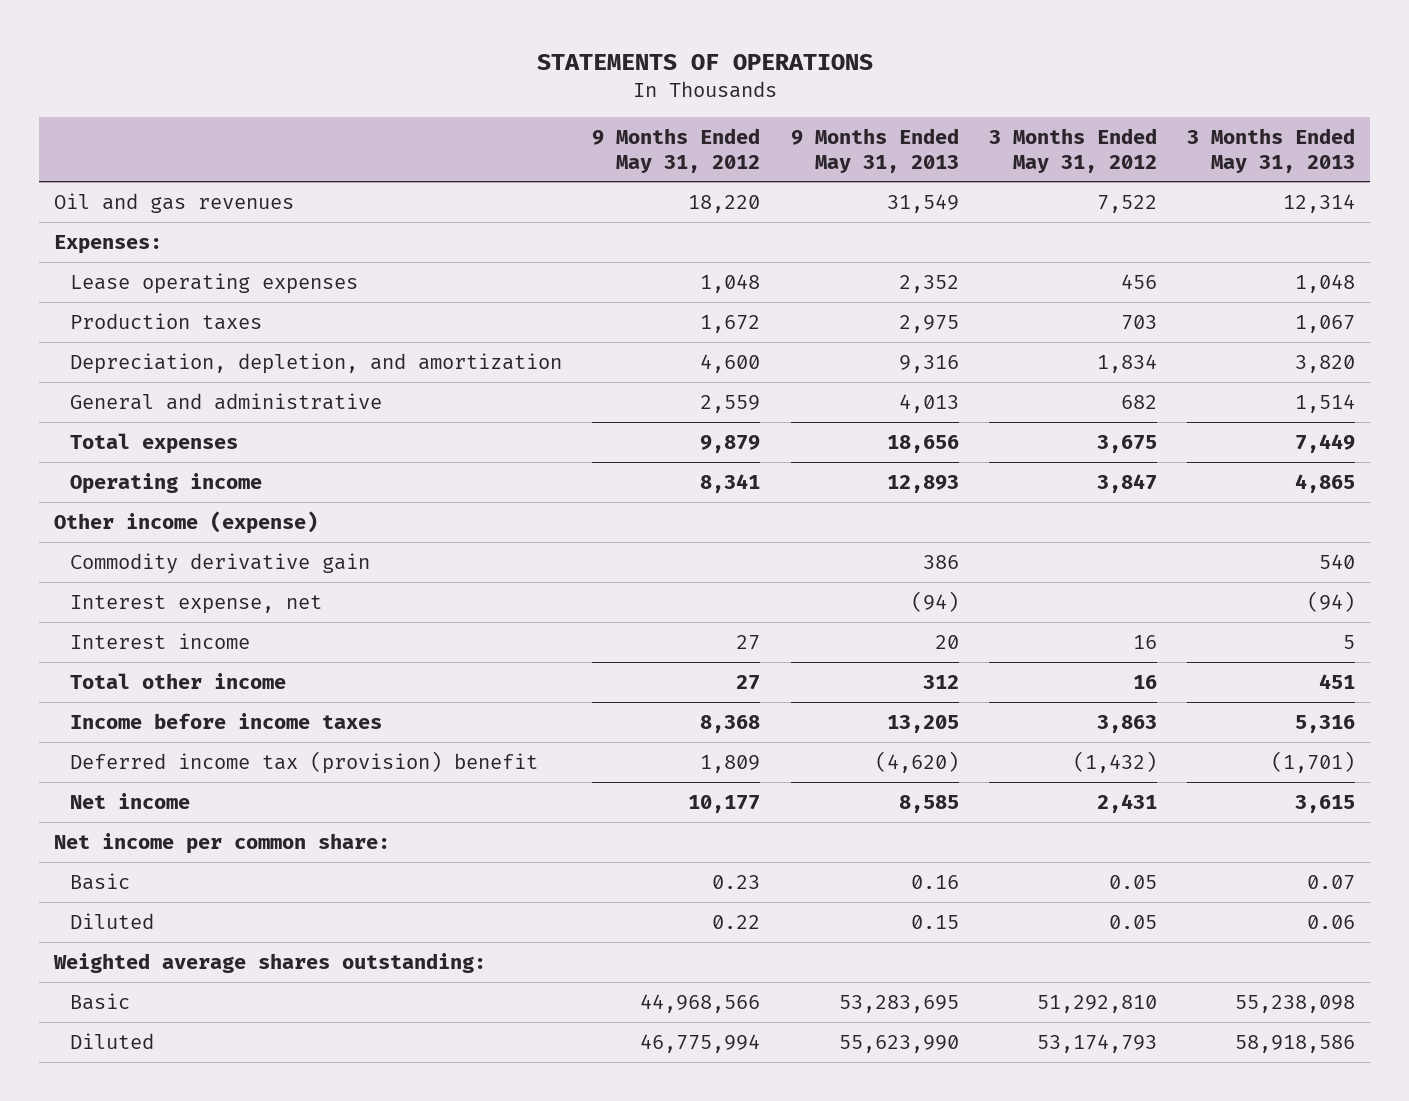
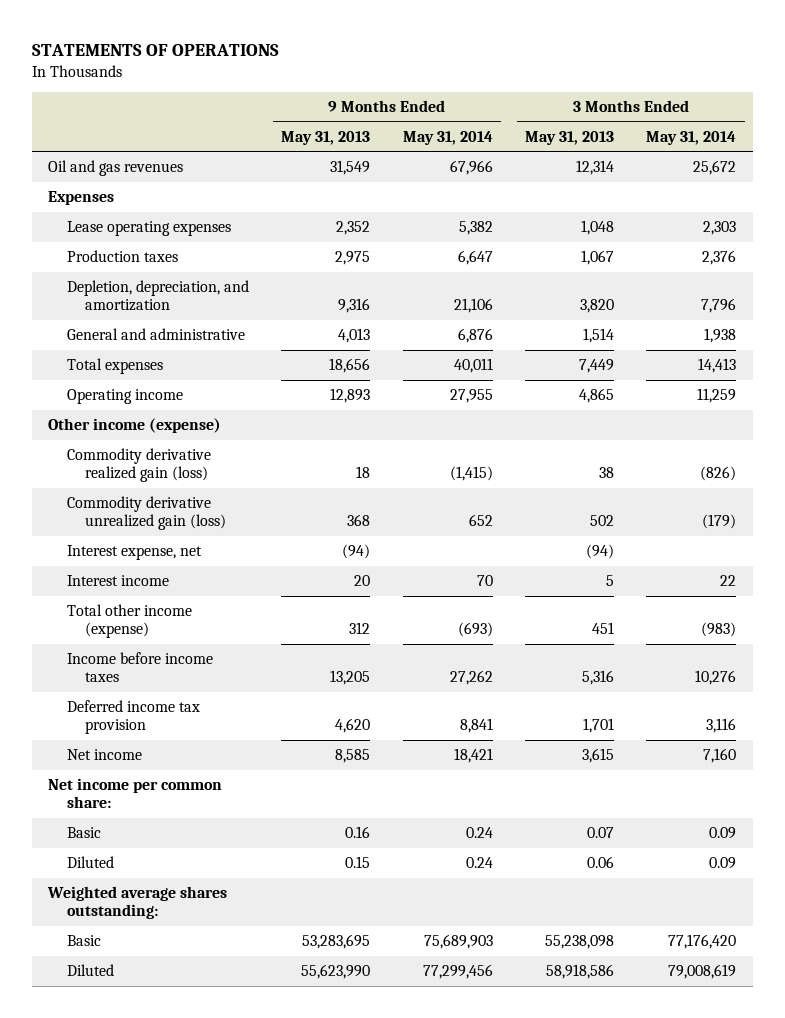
- | 9 Months Ended May 31, 2012 | 9 Months Ended May 31, 2013 | 3 Months Ended May 31, 2012 | 3 Months Ended May 31, 2013
+ | 9 Months Ended May 31, 2013 | 9 Months Ended May 31, 2014 | 3 Months Ended May 31, 2013 | 3 Months Ended May 31, 2014
- Expenses:
+ Expenses
- Depreciation, depletion, and amortization | 4,600 | 9,316 | 1,834 | 3,820
+ Depletion, depreciation, and amortization | 9,316 | 21,106 | 3,820 | 7,796
- Commodity derivative gain | | 386 | | 540
+ Commodity derivative realized gain (loss) | 18 | (1,415) | 38 | (826)
+ Commodity derivative unrealized gain (loss) | 368 | 652 | 502 | (179)
- Total other income | 27 | 312 | 16 | 451
+ Total other income (expense) | 312 | (693) | 451 | (983)
- Deferred income tax (provision) benefit | 1,809 | (4,620) | (1,432) | (1,701)
+ Deferred income tax provision | 4,620 | 8,841 | 1,701 | 3,116

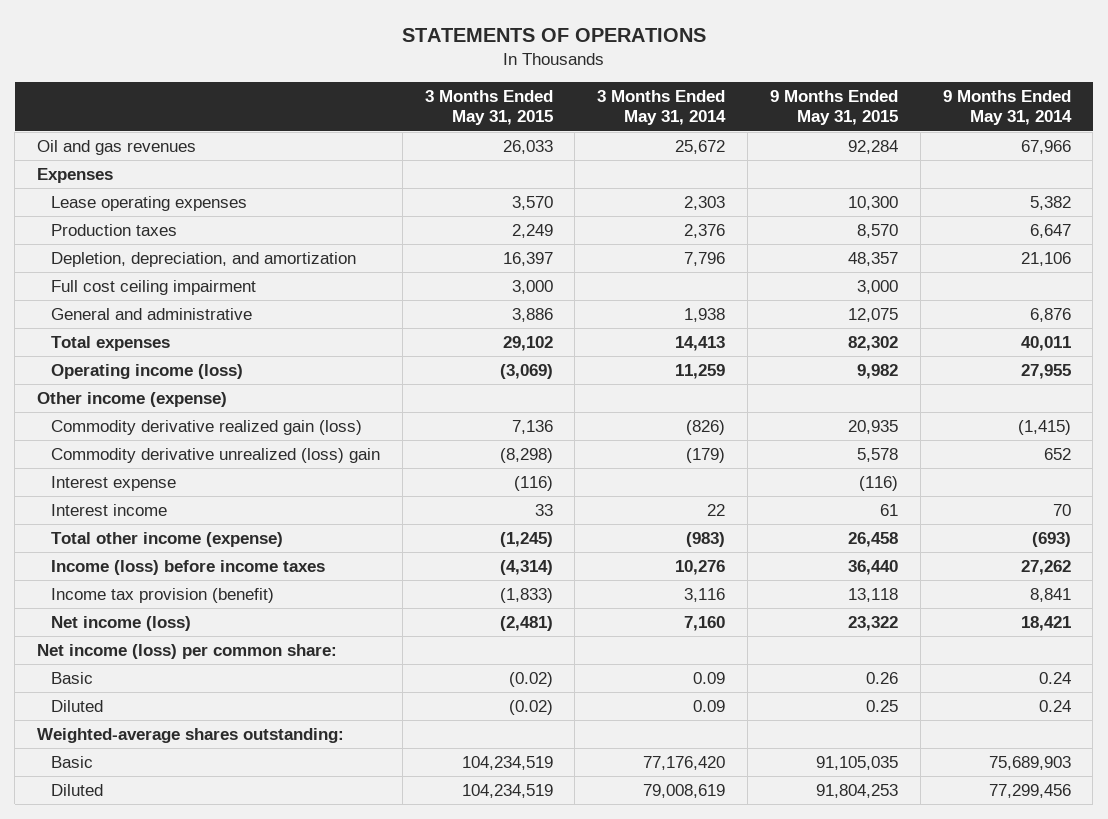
- | 9 Months Ended May 31, 2013 | 9 Months Ended May 31, 2014 | 3 Months Ended May 31, 2013 | 3 Months Ended May 31, 2014
+ | 3 Months Ended May 31, 2015 | 3 Months Ended May 31, 2014 | 9 Months Ended May 31, 2015 | 9 Months Ended May 31, 2014
+ Full cost ceiling impairment | 3,000 | | 3,000 |
- Operating income | 12,893 | 27,955 | 4,865 | 11,259
+ Operating income (loss) | (3,069) | 11,259 | 9,982 | 27,955
- Commodity derivative unrealized gain (loss) | 368 | 652 | 502 | (179)
- Interest expense, net | (94) | | (94) |
+ Commodity derivative unrealized (loss) gain | (8,298) | (179) | 5,578 | 652
+ Interest expense | (116) | | (116) |
- Income before income taxes | 13,205 | 27,262 | 5,316 | 10,276
- Deferred income tax provision | 4,620 | 8,841 | 1,701 | 3,116
- Net income | 8,585 | 18,421 | 3,615 | 7,160
- Net income per common share:
+ Income (loss) before income taxes | (4,314) | 10,276 | 36,440 | 27,262
+ Income tax provision (benefit) | (1,833) | 3,116 | 13,118 | 8,841
+ Net income (loss) | (2,481) | 7,160 | 23,322 | 18,421
+ Net income (loss) per common share:
- Weighted average shares outstanding:
+ Weighted-average shares outstanding:

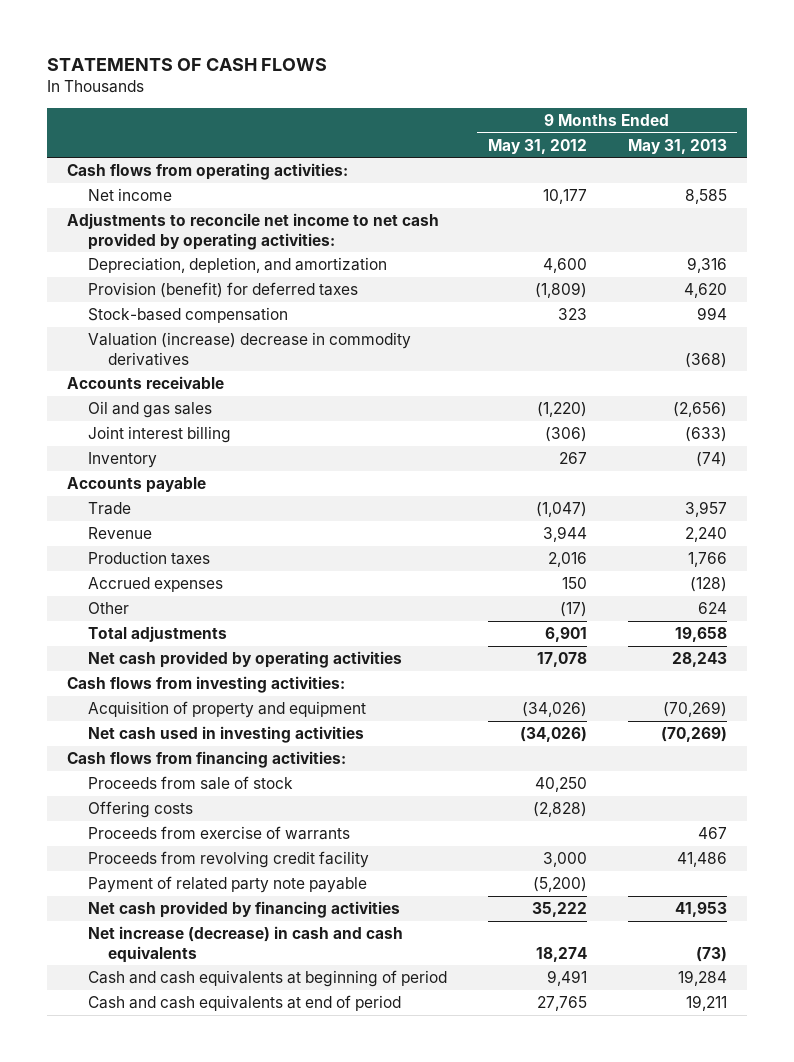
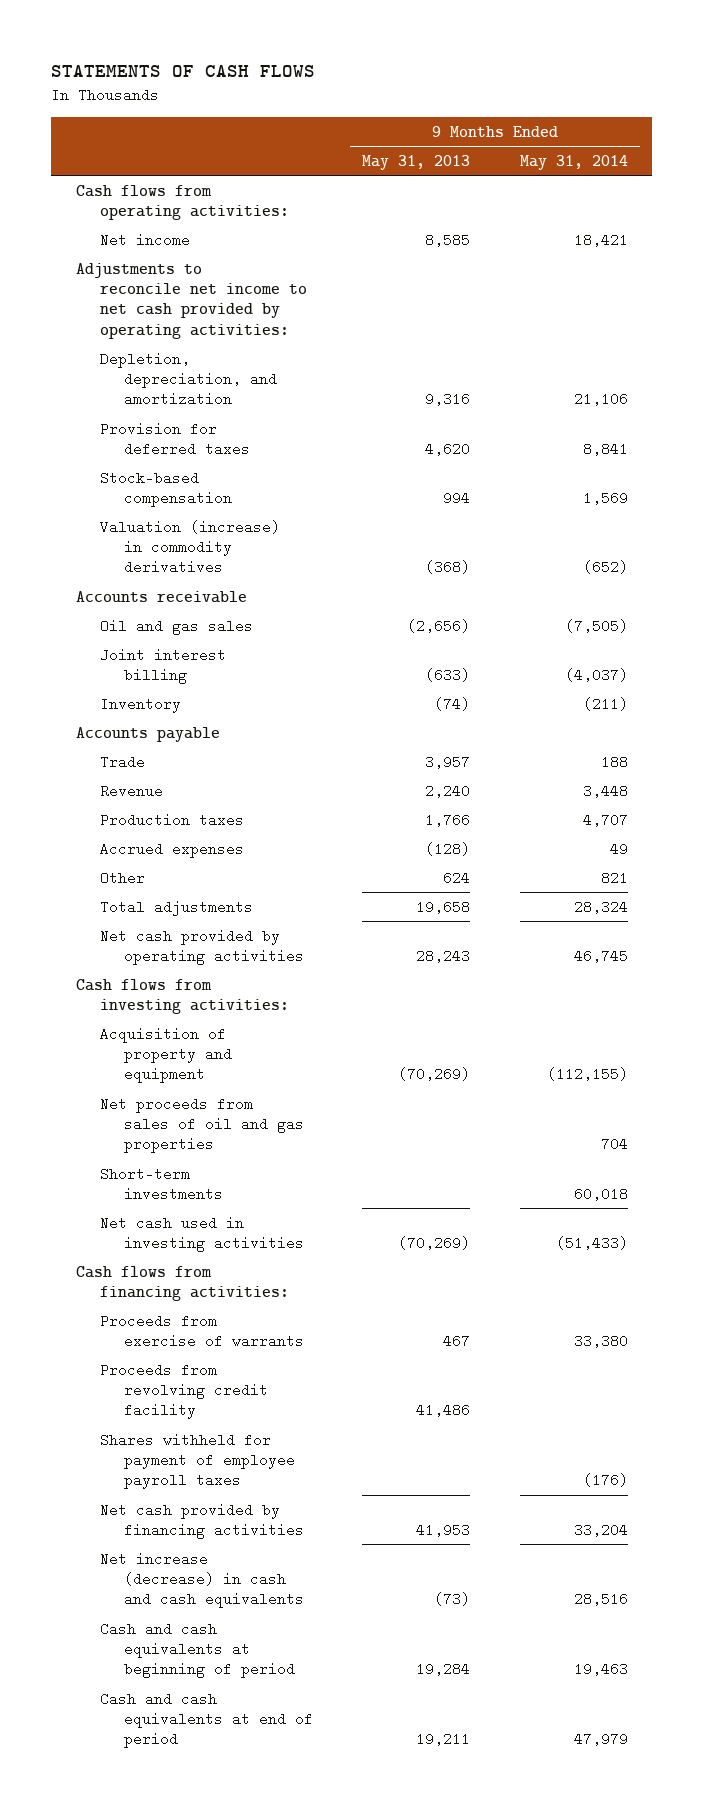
- | 9 Months Ended May 31, 2012 | 9 Months Ended May 31, 2013
+ | 9 Months Ended May 31, 2013 | 9 Months Ended May 31, 2014
- Depreciation, depletion, and amortization | 4,600 | 9,316
- Provision (benefit) for deferred taxes | (1,809) | 4,620
+ Depletion, depreciation, and amortization | 9,316 | 21,106
+ Provision for deferred taxes | 4,620 | 8,841
- Valuation (increase) decrease in commodity derivatives | | (368)
+ Valuation (increase) in commodity derivatives | (368) | (652)
+ Net proceeds from sales of oil and gas properties | | 704
+ Short-term investments | | 60,018
- Proceeds from sale of stock | 40,250 |
- Offering costs | (2,828) |
- Payment of related party note payable | (5,200) |
+ Shares withheld for payment of employee payroll taxes | | (176)

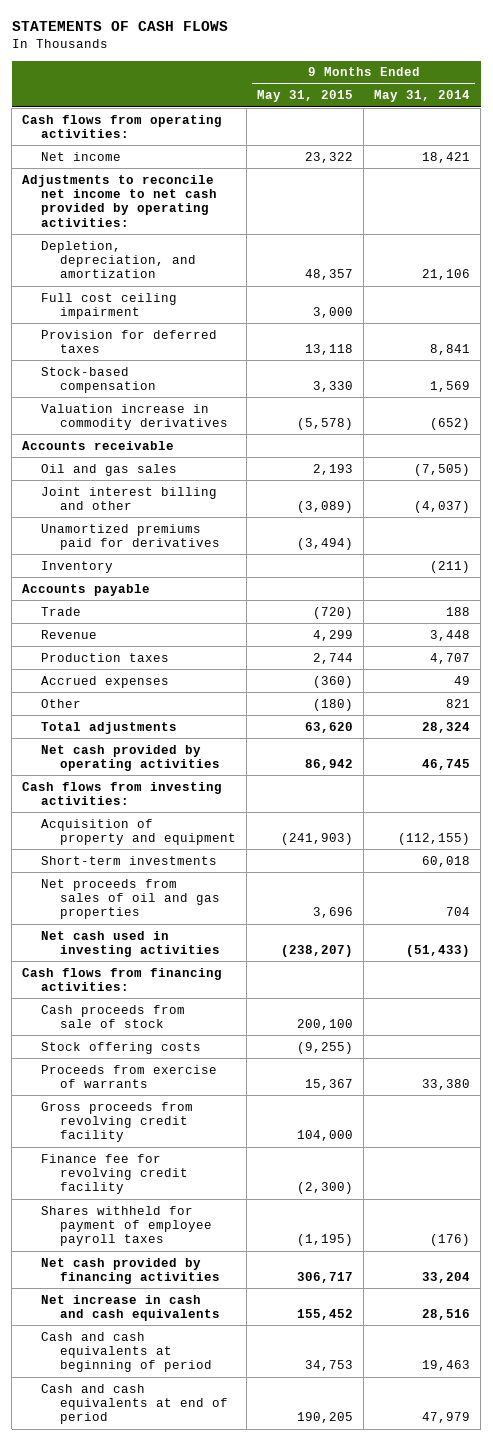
- | 9 Months Ended May 31, 2013 | 9 Months Ended May 31, 2014
+ | 9 Months Ended May 31, 2015 | 9 Months Ended May 31, 2014
+ Full cost ceiling impairment | 3,000 |
- Valuation (increase) in commodity derivatives | (368) | (652)
+ Valuation increase in commodity derivatives | (5,578) | (652)
- Joint interest billing | (633) | (4,037)
+ Joint interest billing and other | (3,089) | (4,037)
+ Unamortized premiums paid for derivatives | (3,494) |
moved down: Net proceeds from sales of oil and gas properties | 3,696 | 704
+ Cash proceeds from sale of stock | 200,100 |
+ Stock offering costs | (9,255) |
- Proceeds from revolving credit facility | 41,486 |
+ Gross proceeds from revolving credit facility | 104,000 |
+ Finance fee for revolving credit facility | (2,300) |
- Net increase (decrease) in cash and cash equivalents | (73) | 28,516
+ Net increase in cash and cash equivalents | 155,452 | 28,516

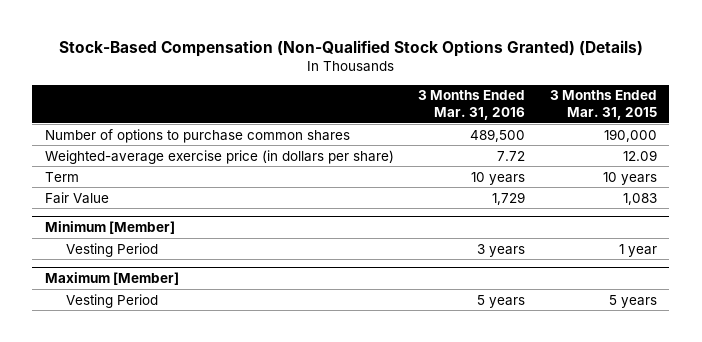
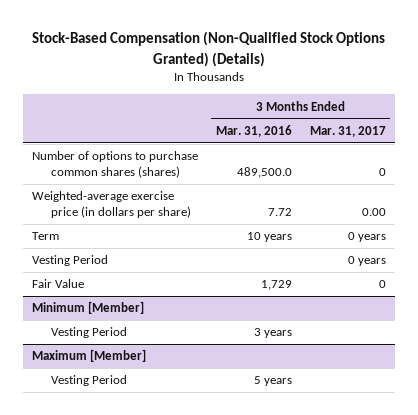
- | 3 Months Ended Mar. 31, 2016 | 3 Months Ended Mar. 31, 2015
+ | 3 Months Ended Mar. 31, 2016 | 3 Months Ended Mar. 31, 2017
- Number of options to purchase common shares | 489,500 | 190,000
+ Number of options to purchase common shares (shares) | 489,500.0 | 0
+ Vesting Period | | 0 years

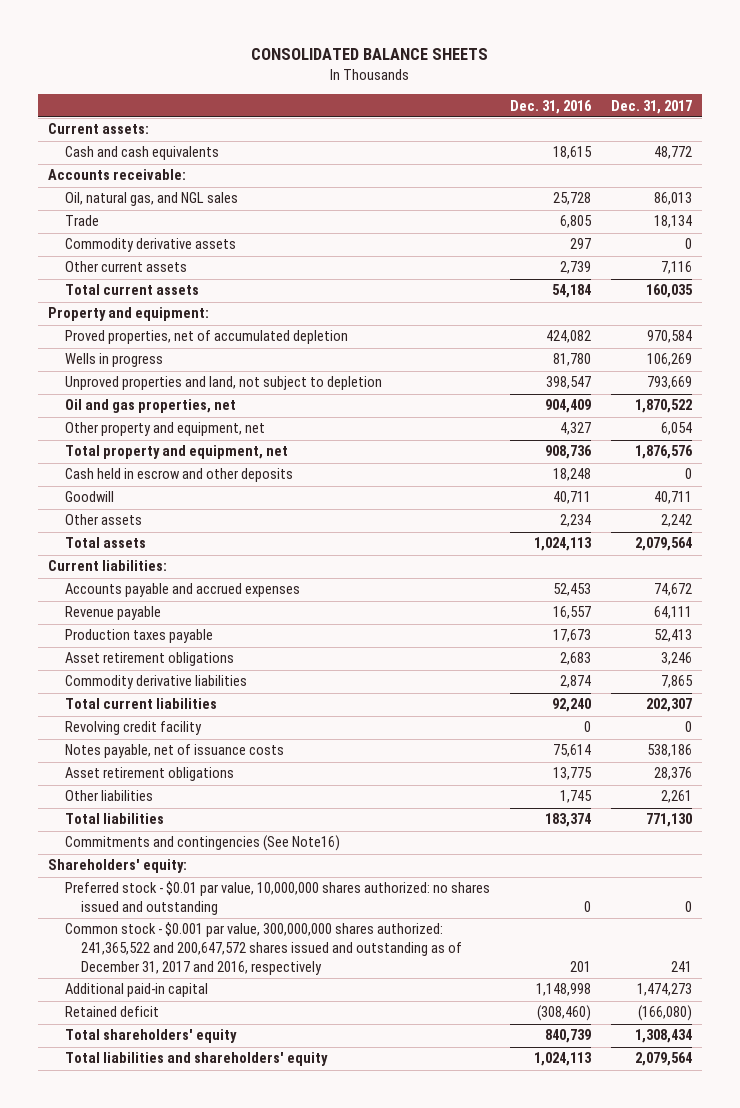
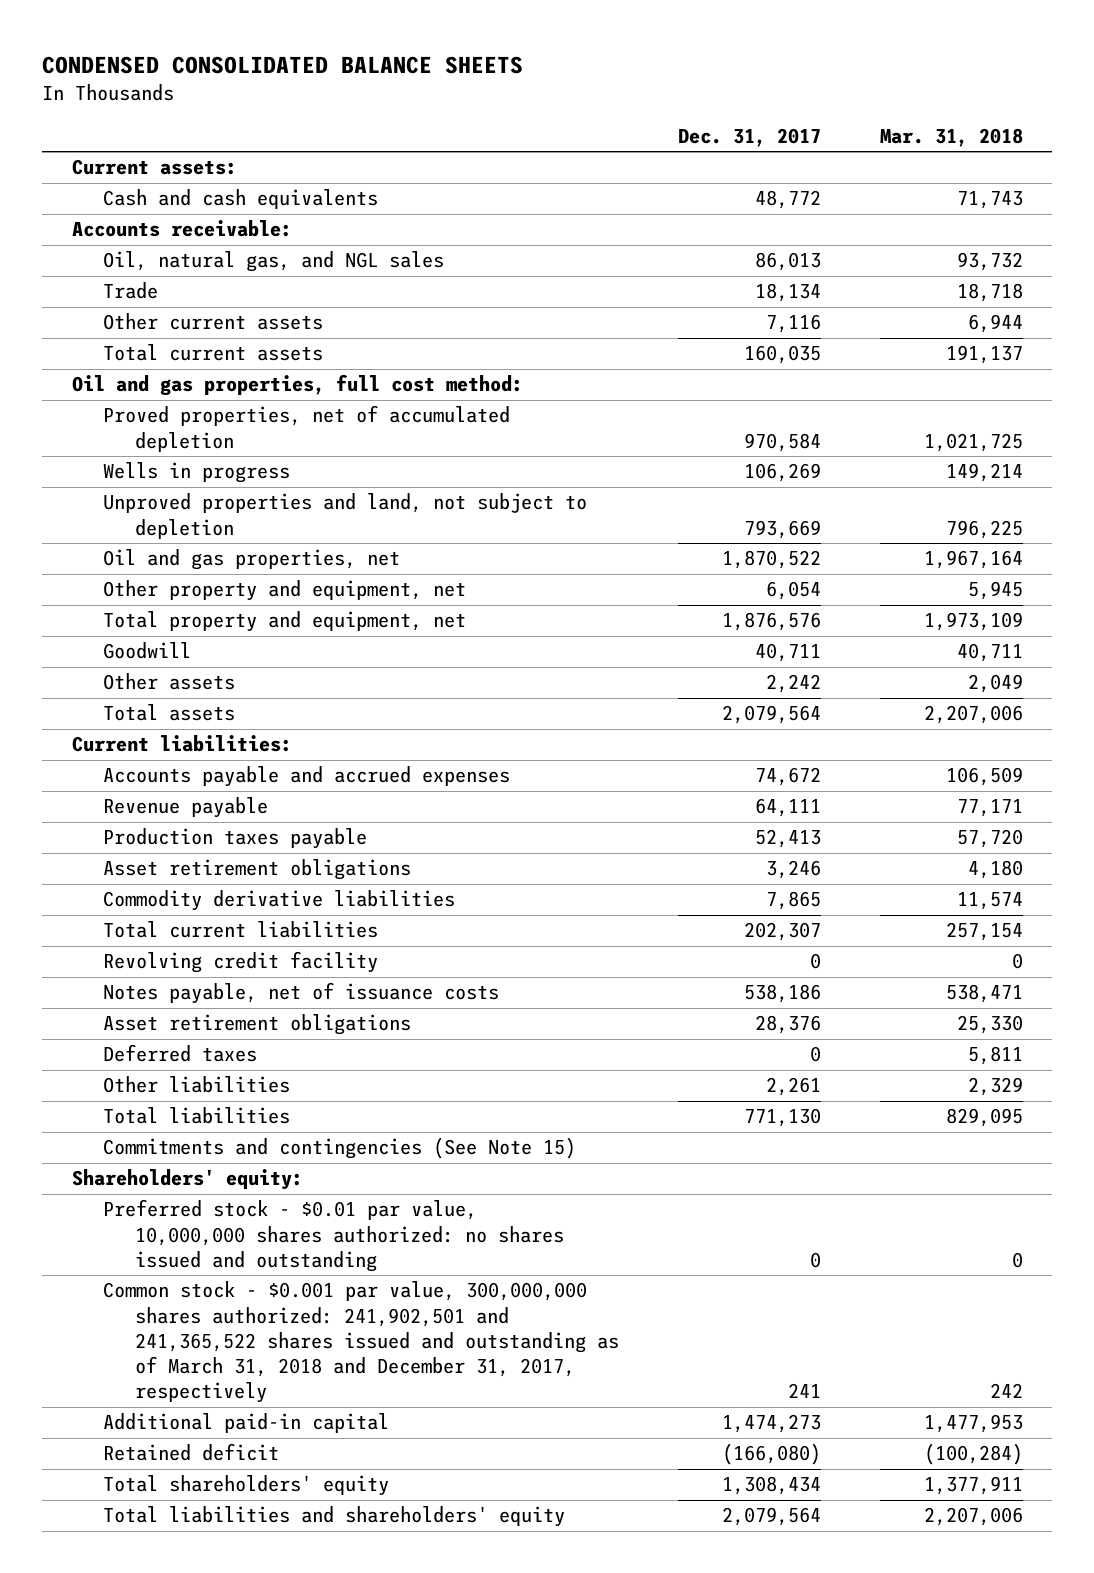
- CONSOLIDATED BALANCE SHEETS
+ CONDENSED CONSOLIDATED BALANCE SHEETS
- | Dec. 31, 2016 | Dec. 31, 2017
+ | Dec. 31, 2017 | Mar. 31, 2018
- Commodity derivative assets | 297 | 0
- Property and equipment:
+ Oil and gas properties, full cost method:
- Cash held in escrow and other deposits | 18,248 | 0
+ Deferred taxes | 0 | 5,811
- Commitments and contingencies (See Note16)
+ Commitments and contingencies (See Note 15)
- Common stock - $0.001 par value, 300,000,000 shares authorized: 241,365,522 and 200,647,572 shares issued and outstanding as of December 31, 2017 and 2016, respectively | 201 | 241
+ Common stock - $0.001 par value, 300,000,000 shares authorized: 241,902,501 and 241,365,522 shares issued and outstanding as of March 31, 2018 and December 31, 2017, respectively | 241 | 242

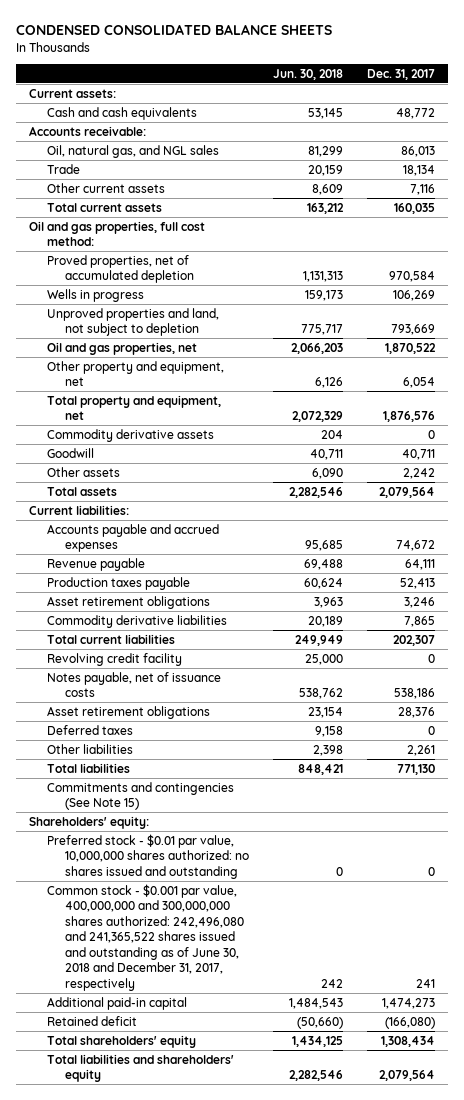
- | Dec. 31, 2017 | Mar. 31, 2018
+ | Jun. 30, 2018 | Dec. 31, 2017
+ Commodity derivative assets | 204 | 0
- Common stock - $0.001 par value, 300,000,000 shares authorized: 241,902,501 and 241,365,522 shares issued and outstanding as of March 31, 2018 and December 31, 2017, respectively | 241 | 242
+ Common stock - $0.001 par value, 400,000,000 and 300,000,000 shares authorized: 242,496,080 and 241,365,522 shares issued and outstanding as of June 30, 2018 and December 31, 2017, respectively | 242 | 241

